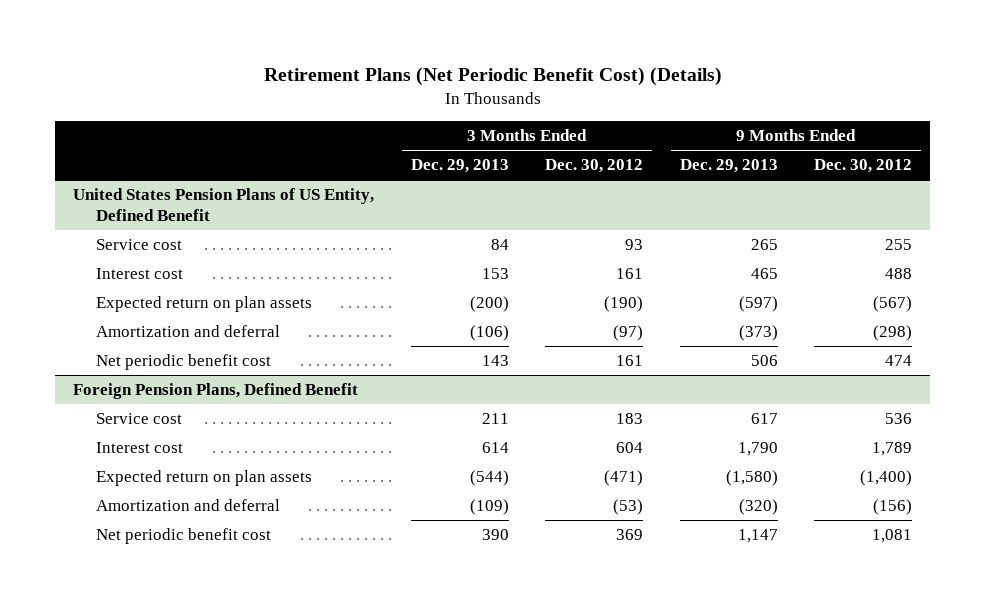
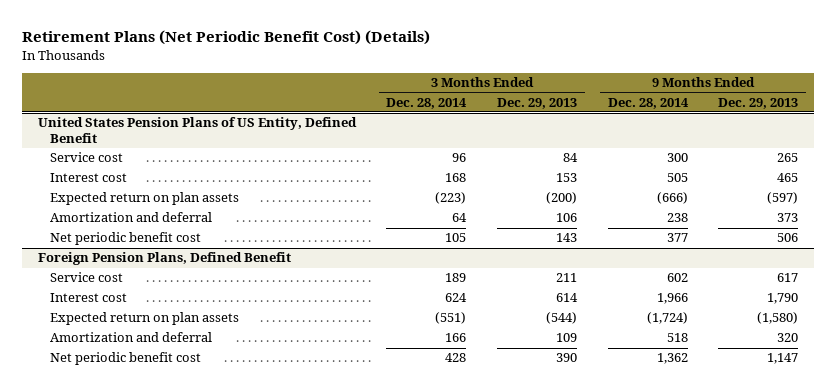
- | 3 Months Ended Dec. 29, 2013 | 3 Months Ended Dec. 30, 2012 | 9 Months Ended Dec. 29, 2013 | 9 Months Ended Dec. 30, 2012
+ | 3 Months Ended Dec. 28, 2014 | 3 Months Ended Dec. 29, 2013 | 9 Months Ended Dec. 28, 2014 | 9 Months Ended Dec. 29, 2013
@ United States Pension Plans of US Entity, Defined Benefit
- Amortization and deferral | (106) | (97) | (373) | (298)
+ Amortization and deferral | 64 | 106 | 238 | 373
@ Foreign Pension Plans, Defined Benefit
- Amortization and deferral | (109) | (53) | (320) | (156)
+ Amortization and deferral | 166 | 109 | 518 | 320

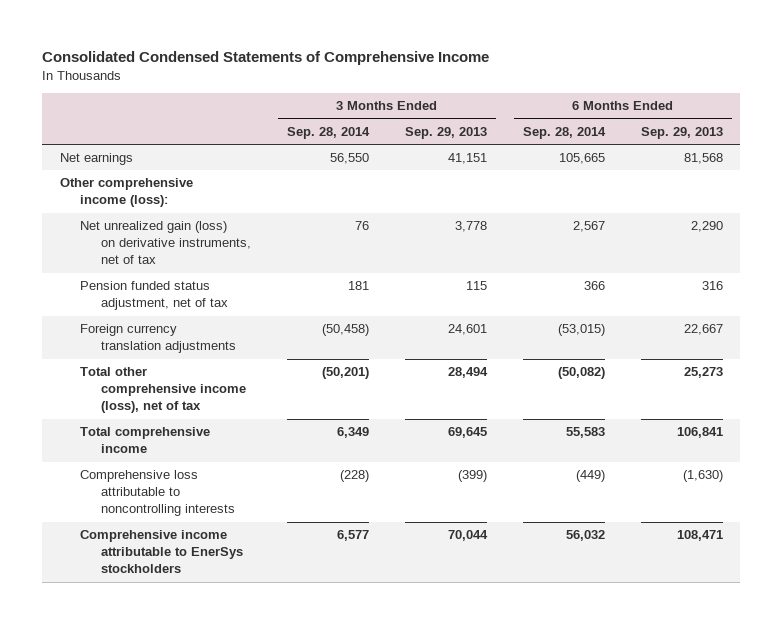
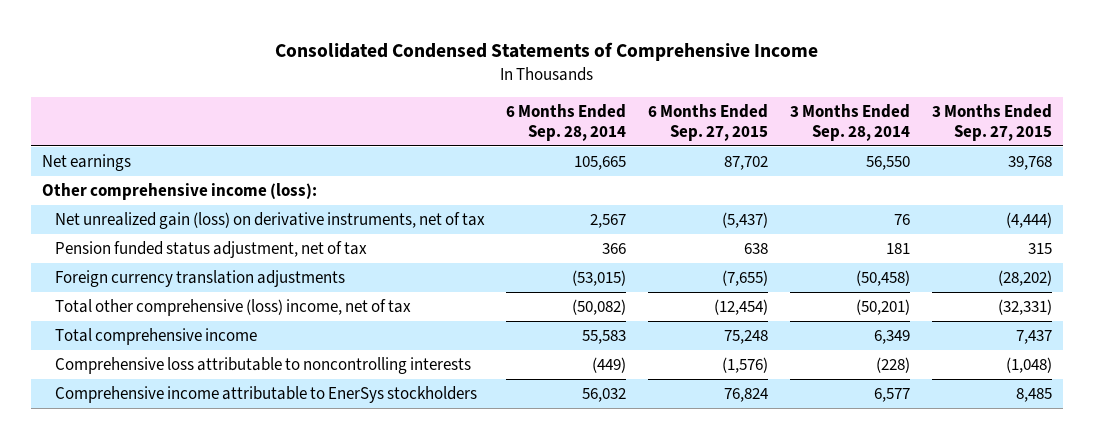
- | 3 Months Ended Sep. 28, 2014 | 3 Months Ended Sep. 29, 2013 | 6 Months Ended Sep. 28, 2014 | 6 Months Ended Sep. 29, 2013
+ | 6 Months Ended Sep. 28, 2014 | 6 Months Ended Sep. 27, 2015 | 3 Months Ended Sep. 28, 2014 | 3 Months Ended Sep. 27, 2015
- Total other comprehensive income (loss), net of tax | (50,201) | 28,494 | (50,082) | 25,273
+ Total other comprehensive (loss) income, net of tax | (50,082) | (12,454) | (50,201) | (32,331)

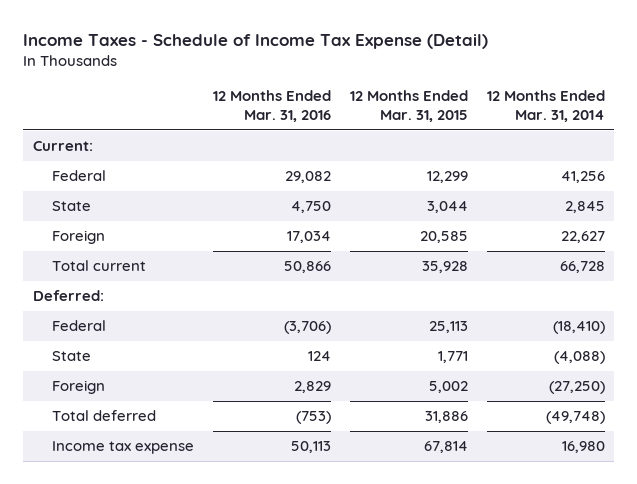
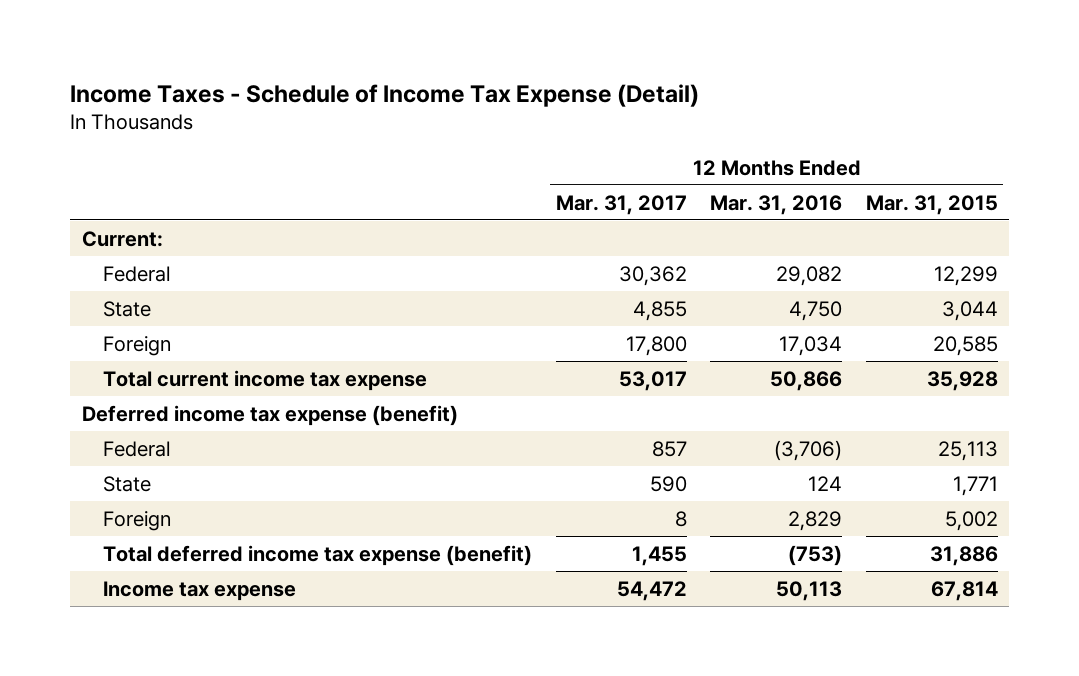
- | 12 Months Ended Mar. 31, 2016 | 12 Months Ended Mar. 31, 2015 | 12 Months Ended Mar. 31, 2014
+ | 12 Months Ended Mar. 31, 2017 | 12 Months Ended Mar. 31, 2016 | 12 Months Ended Mar. 31, 2015
- Total current | 50,866 | 35,928 | 66,728
- Deferred:
+ Total current income tax expense | 53,017 | 50,866 | 35,928
+ Deferred income tax expense (benefit)
- Total deferred | (753) | 31,886 | (49,748)
+ Total deferred income tax expense (benefit) | 1,455 | (753) | 31,886

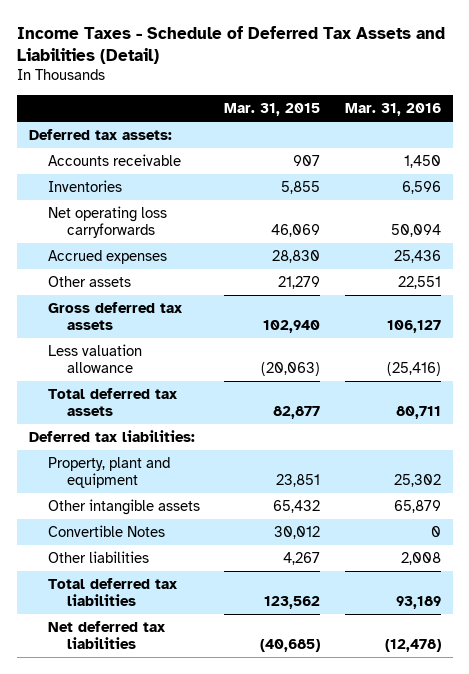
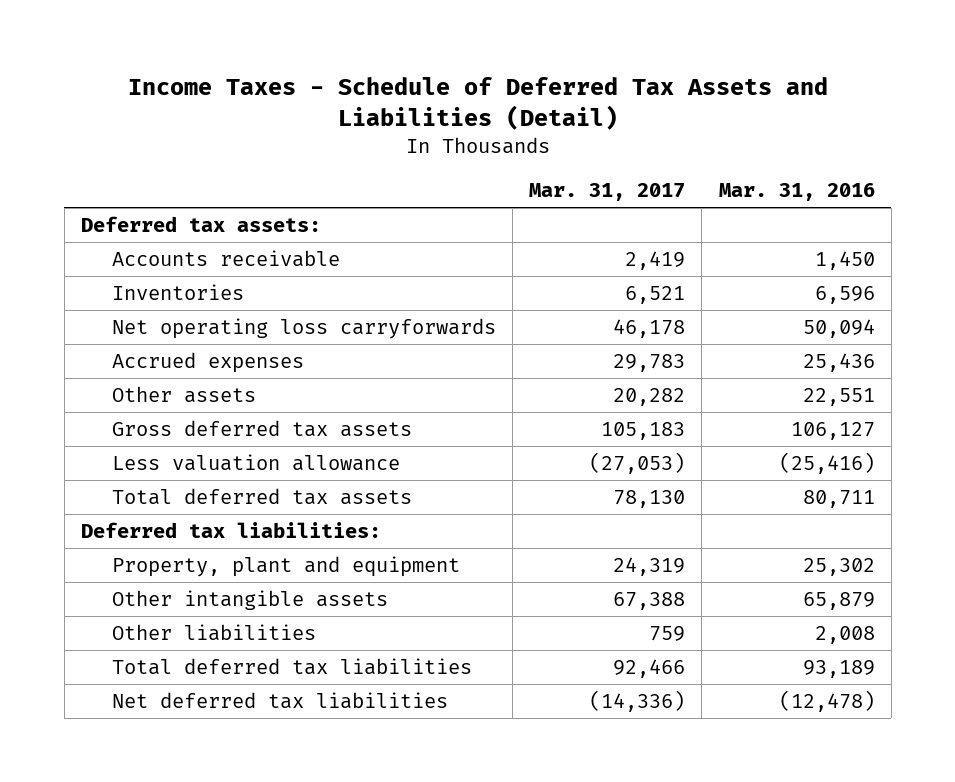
- | Mar. 31, 2015 | Mar. 31, 2016
+ | Mar. 31, 2017 | Mar. 31, 2016
- Convertible Notes | 30,012 | 0

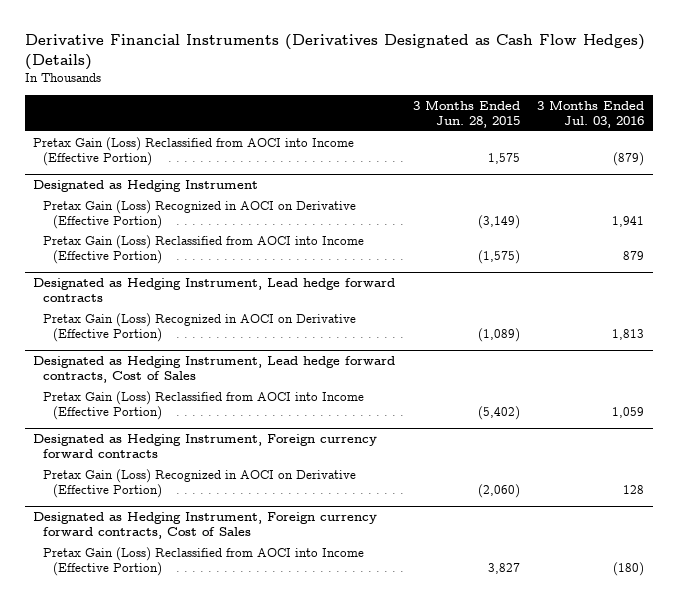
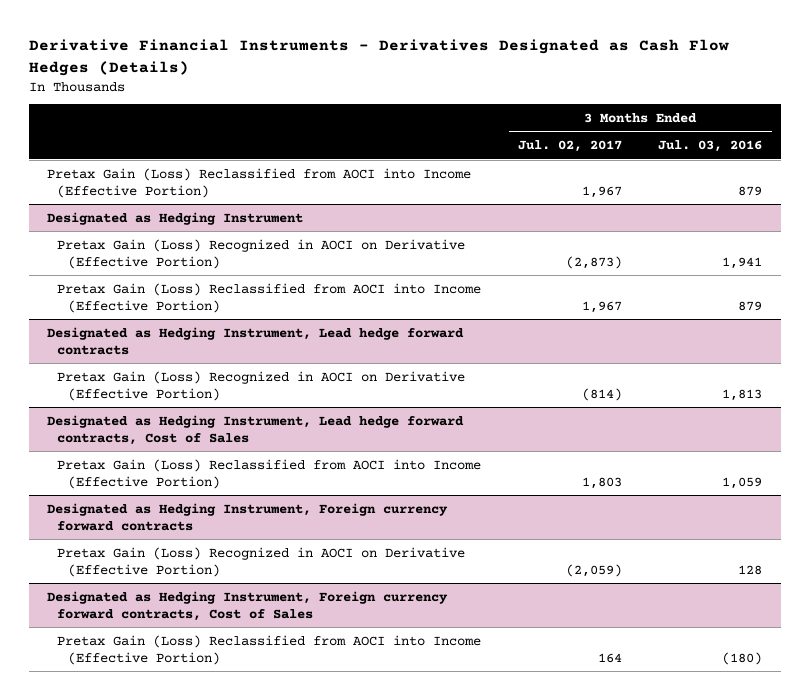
- Derivative Financial Instruments (Derivatives Designated as Cash Flow Hedges) (Details)
+ Derivative Financial Instruments - Derivatives Designated as Cash Flow Hedges (Details)
- | 3 Months Ended Jun. 28, 2015 | 3 Months Ended Jul. 03, 2016
+ | 3 Months Ended Jul. 02, 2017 | 3 Months Ended Jul. 03, 2016
- Pretax Gain (Loss) Reclassified from AOCI into Income (Effective Portion) | 1,575 | (879)
+ Pretax Gain (Loss) Reclassified from AOCI into Income (Effective Portion) | 1,967 | 879

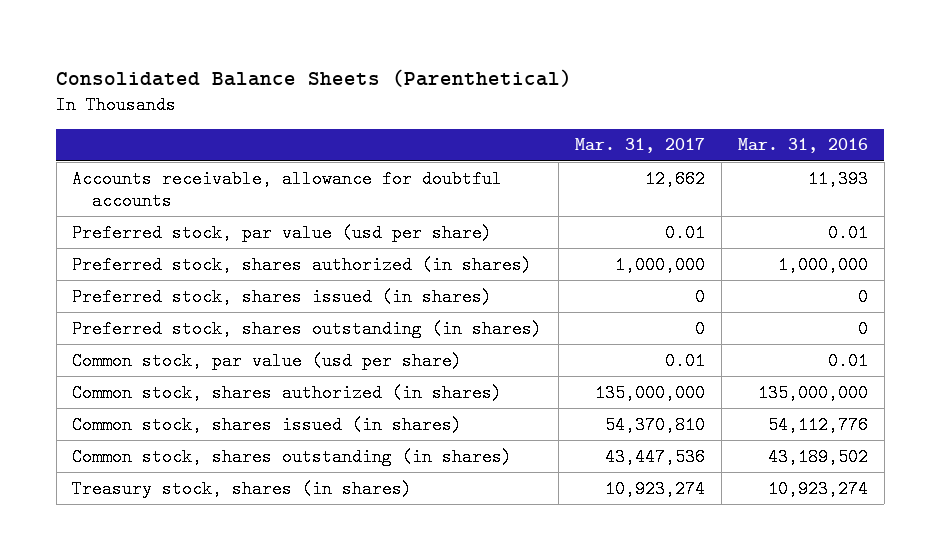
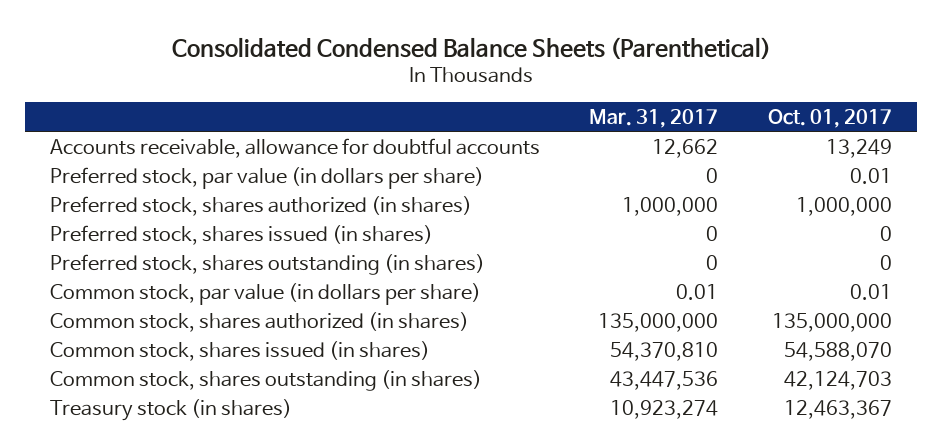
- Consolidated Balance Sheets (Parenthetical)
+ Consolidated Condensed Balance Sheets (Parenthetical)
- | Mar. 31, 2017 | Mar. 31, 2016
+ | Mar. 31, 2017 | Oct. 01, 2017
- Preferred stock, par value (usd per share) | 0.01 | 0.01
+ Preferred stock, par value (in dollars per share) | 0 | 0.01
- Common stock, par value (usd per share) | 0.01 | 0.01
+ Common stock, par value (in dollars per share) | 0.01 | 0.01
- Treasury stock, shares (in shares) | 10,923,274 | 10,923,274
+ Treasury stock (in shares) | 10,923,274 | 12,463,367

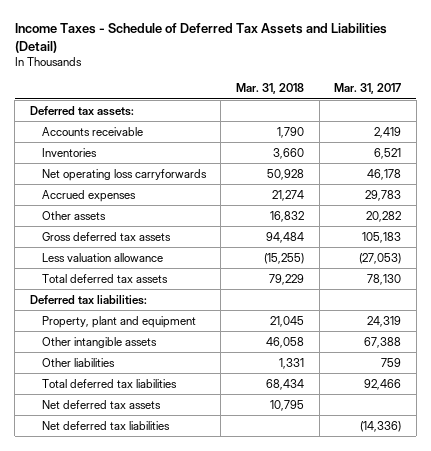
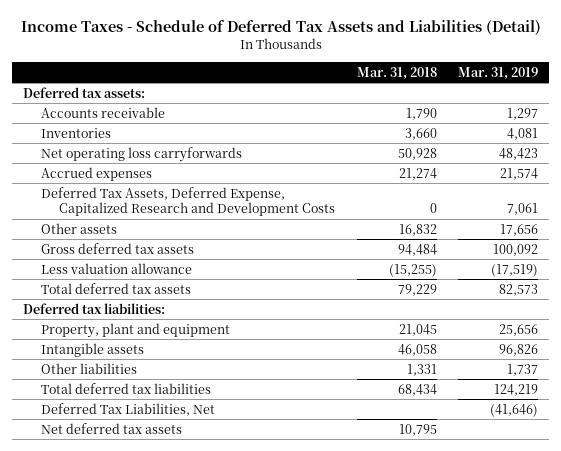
- | Mar. 31, 2018 | Mar. 31, 2017
+ | Mar. 31, 2018 | Mar. 31, 2019
+ Deferred Tax Assets, Deferred Expense, Capitalized Research and Development Costs | 0 | 7,061
- Other intangible assets | 46,058 | 67,388
+ Intangible assets | 46,058 | 96,826
+ Deferred Tax Liabilities, Net | | (41,646)
- Net deferred tax liabilities | | (14,336)

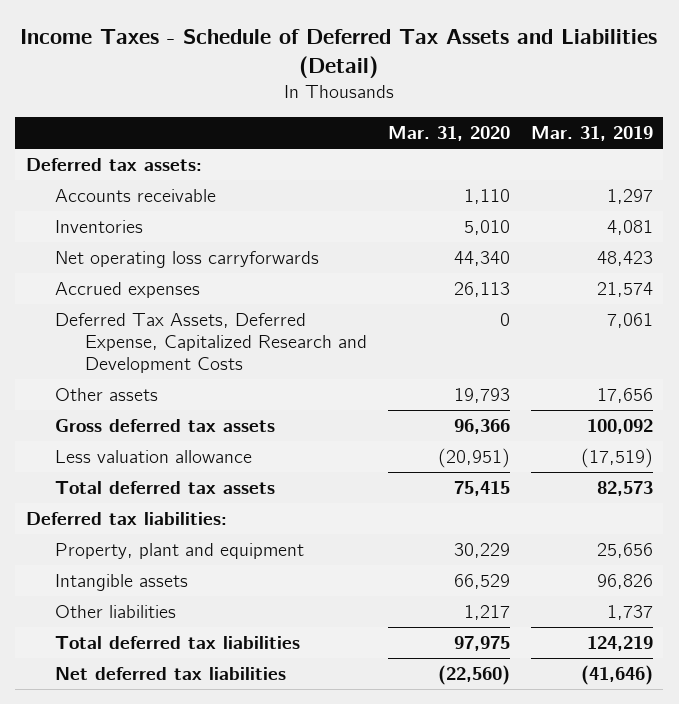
- | Mar. 31, 2018 | Mar. 31, 2019
+ | Mar. 31, 2020 | Mar. 31, 2019
- Deferred Tax Liabilities, Net | | (41,646)
- Net deferred tax assets | 10,795 |
+ Net deferred tax liabilities | (22,560) | (41,646)

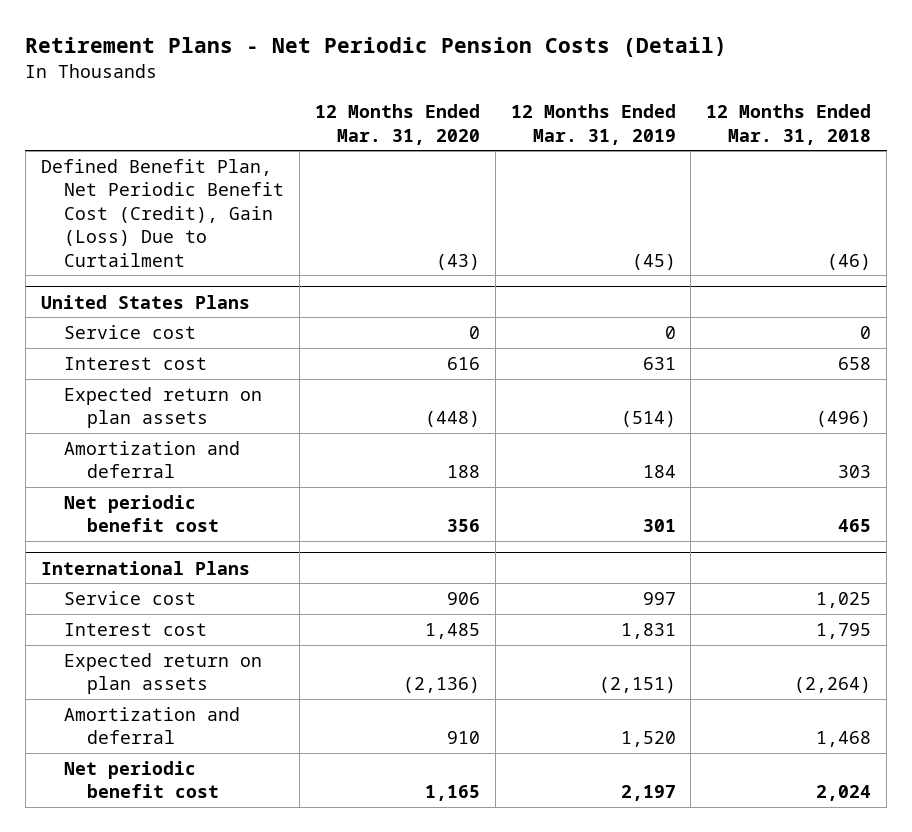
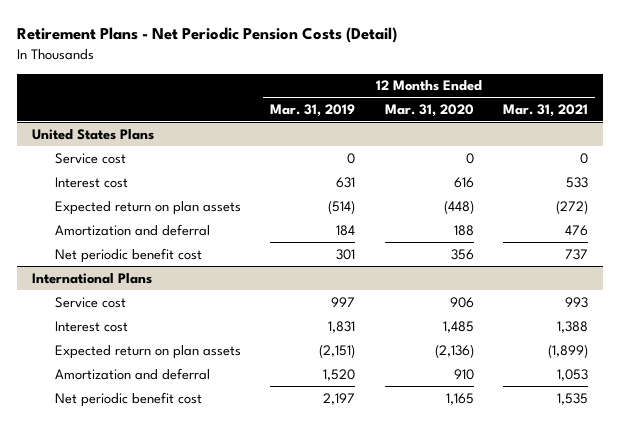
- | 12 Months Ended Mar. 31, 2020 | 12 Months Ended Mar. 31, 2019 | 12 Months Ended Mar. 31, 2018
+ | 12 Months Ended Mar. 31, 2019 | 12 Months Ended Mar. 31, 2020 | 12 Months Ended Mar. 31, 2021
- Defined Benefit Plan, Net Periodic Benefit Cost (Credit), Gain (Loss) Due to Curtailment | (43) | (45) | (46)

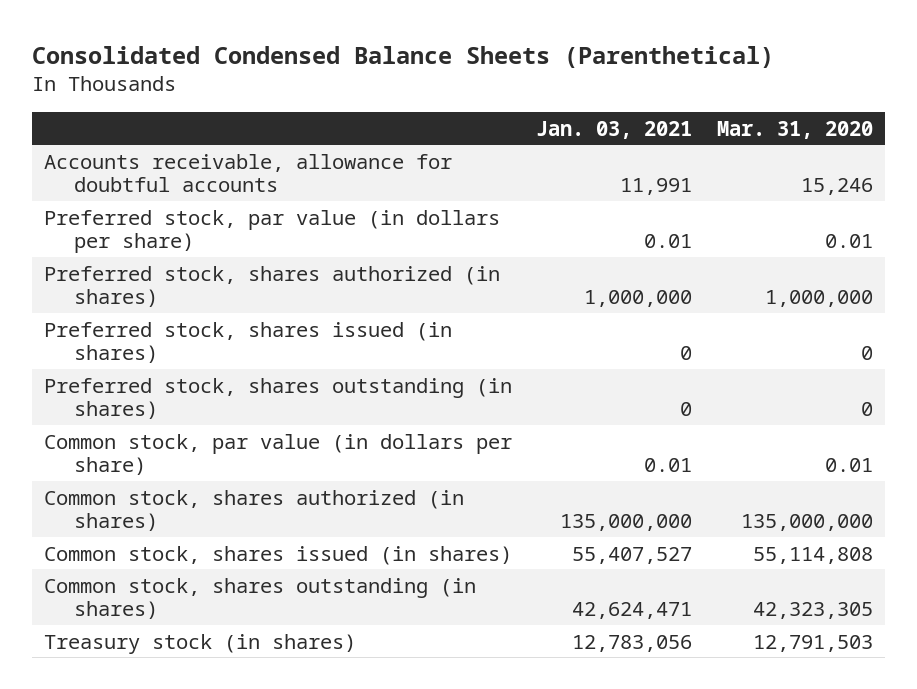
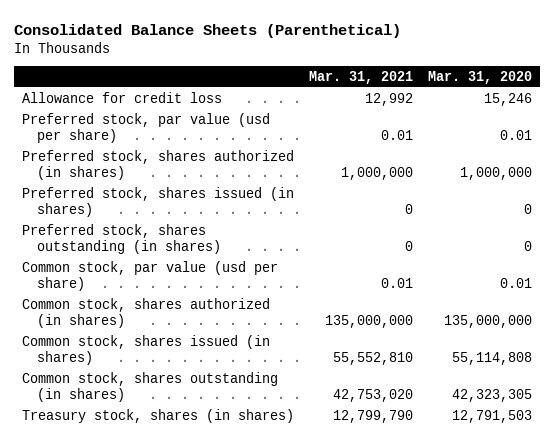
- Consolidated Condensed Balance Sheets (Parenthetical)
+ Consolidated Balance Sheets (Parenthetical)
- | Jan. 03, 2021 | Mar. 31, 2020
+ | Mar. 31, 2021 | Mar. 31, 2020
- Accounts receivable, allowance for doubtful accounts | 11,991 | 15,246
- Preferred stock, par value (in dollars per share) | 0.01 | 0.01
+ Allowance for credit loss | 12,992 | 15,246
+ Preferred stock, par value (usd per share) | 0.01 | 0.01
- Common stock, par value (in dollars per share) | 0.01 | 0.01
+ Common stock, par value (usd per share) | 0.01 | 0.01
- Treasury stock (in shares) | 12,783,056 | 12,791,503
+ Treasury stock, shares (in shares) | 12,799,790 | 12,791,503

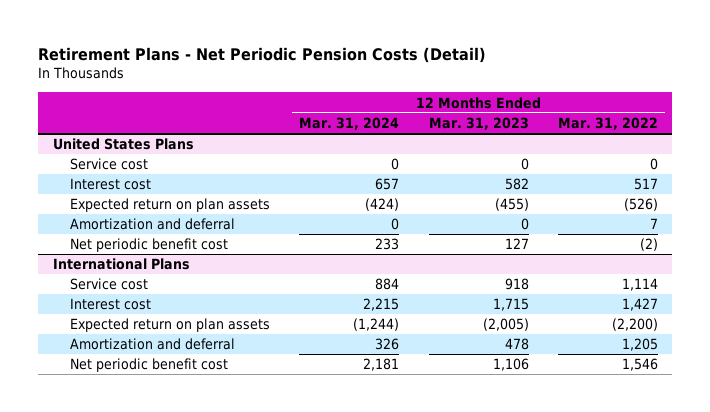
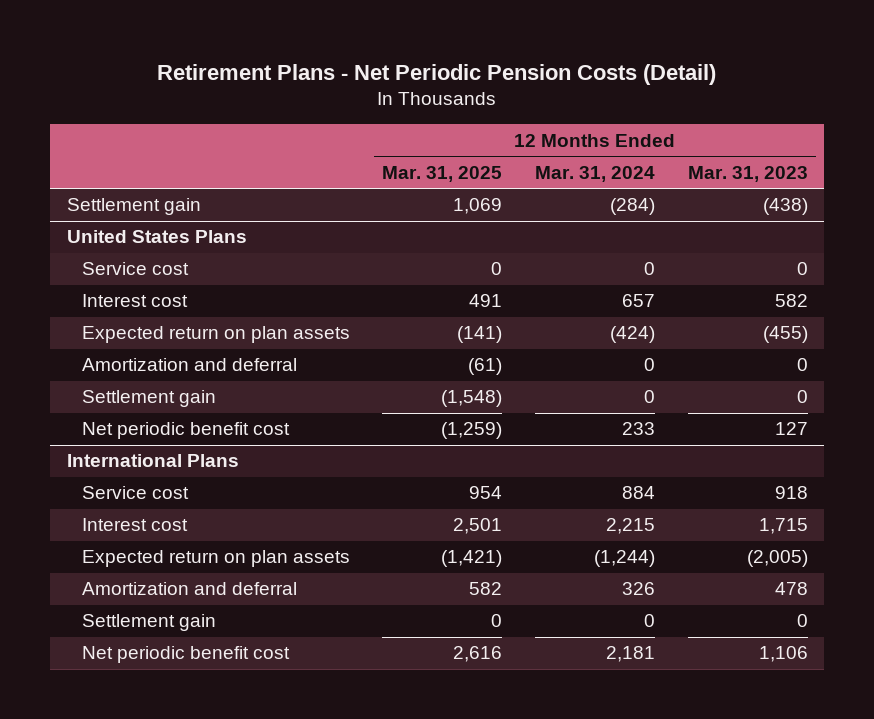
- | 12 Months Ended Mar. 31, 2024 | 12 Months Ended Mar. 31, 2023 | 12 Months Ended Mar. 31, 2022
+ | 12 Months Ended Mar. 31, 2025 | 12 Months Ended Mar. 31, 2024 | 12 Months Ended Mar. 31, 2023
+ Settlement gain | 1,069 | (284) | (438)
@ United States Plans
+ Settlement gain | (1,548) | 0 | 0
@ International Plans
+ Settlement gain | 0 | 0 | 0

